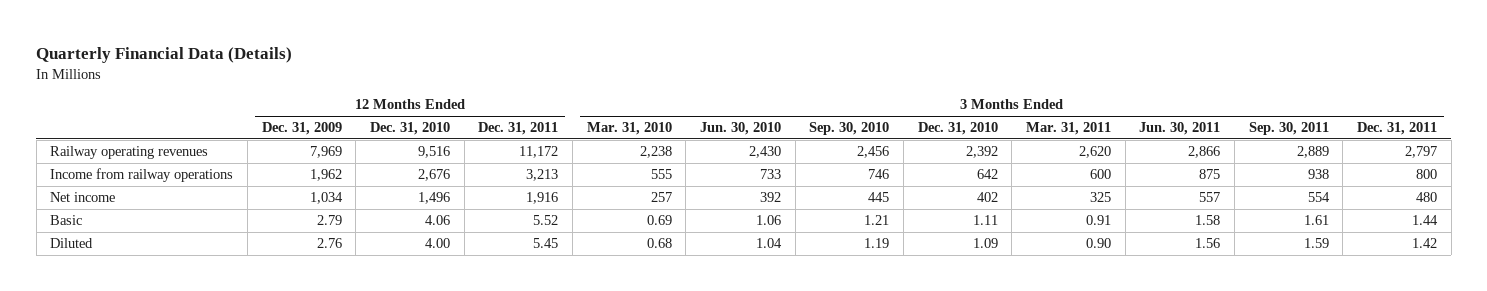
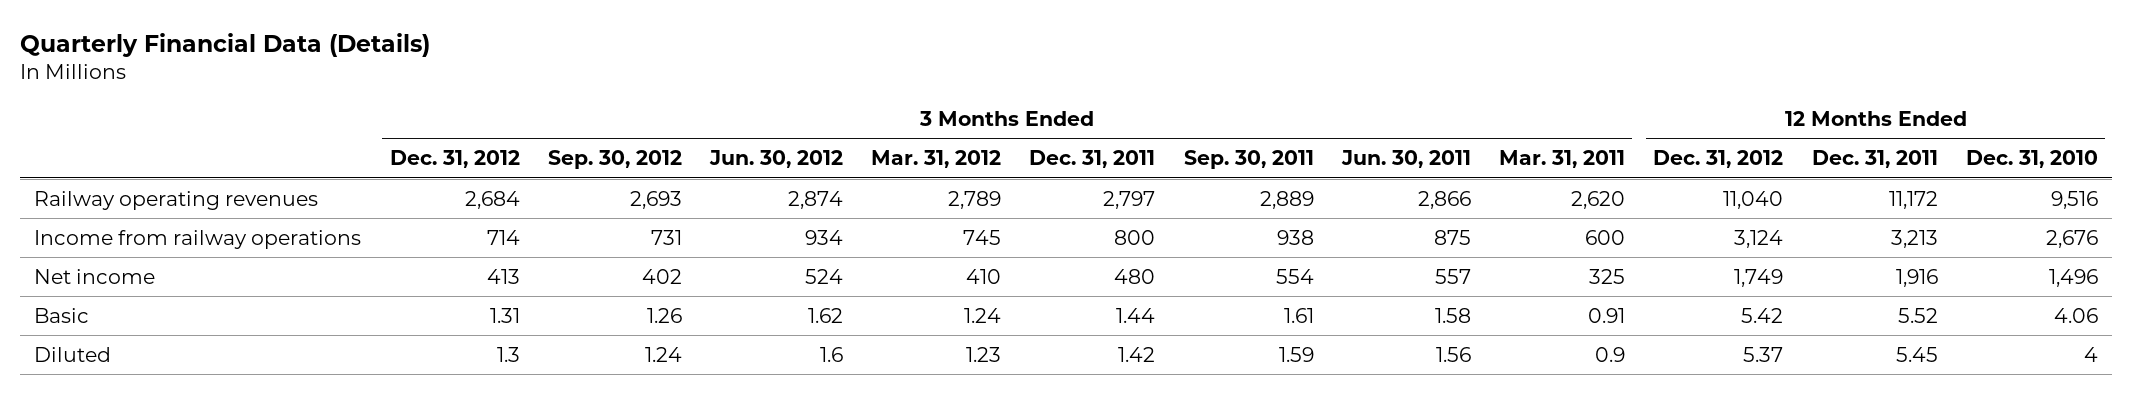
- | 12 Months Ended Dec. 31, 2009 | 12 Months Ended Dec. 31, 2010 | 12 Months Ended Dec. 31, 2011 | 3 Months Ended Mar. 31, 2010 | 3 Months Ended Jun. 30, 2010 | 3 Months Ended Sep. 30, 2010 | 3 Months Ended Dec. 31, 2010 | 3 Months Ended Mar. 31, 2011 | 3 Months Ended Jun. 30, 2011 | 3 Months Ended Sep. 30, 2011 | 3 Months Ended Dec. 31, 2011
+ | 3 Months Ended Dec. 31, 2012 | 3 Months Ended Sep. 30, 2012 | 3 Months Ended Jun. 30, 2012 | 3 Months Ended Mar. 31, 2012 | 3 Months Ended Dec. 31, 2011 | 3 Months Ended Sep. 30, 2011 | 3 Months Ended Jun. 30, 2011 | 3 Months Ended Mar. 31, 2011 | 12 Months Ended Dec. 31, 2012 | 12 Months Ended Dec. 31, 2011 | 12 Months Ended Dec. 31, 2010
- Diluted | 2.76 | 4.00 | 5.45 | 0.68 | 1.04 | 1.19 | 1.09 | 0.90 | 1.56 | 1.59 | 1.42
+ Diluted | 1.3 | 1.24 | 1.6 | 1.23 | 1.42 | 1.59 | 1.56 | 0.9 | 5.37 | 5.45 | 4

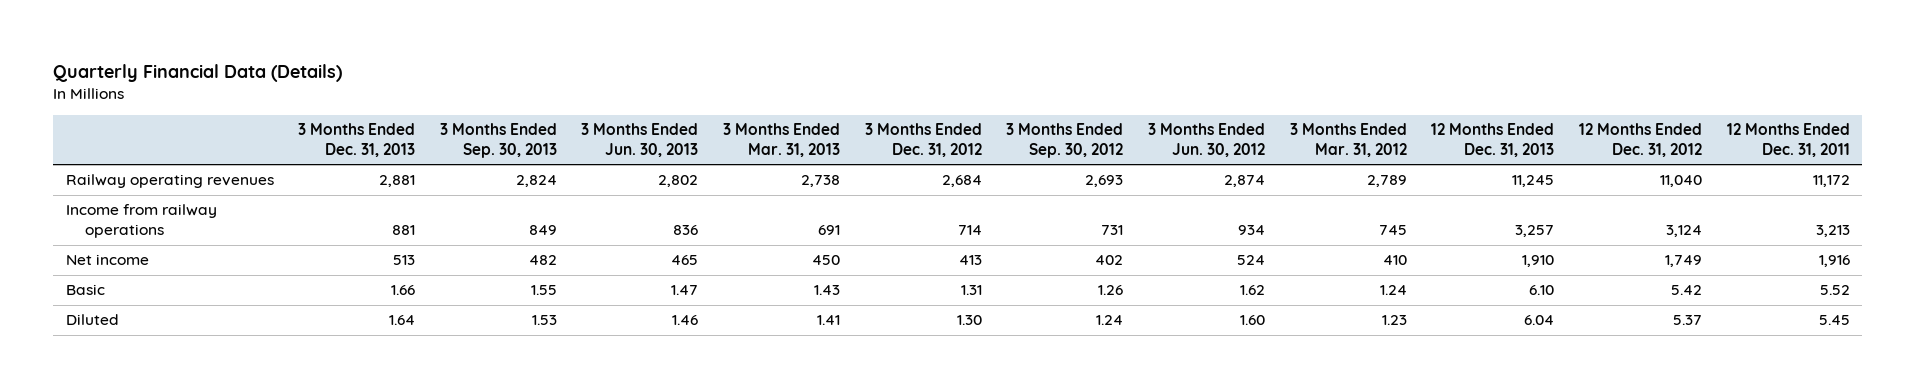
- | 3 Months Ended Dec. 31, 2012 | 3 Months Ended Sep. 30, 2012 | 3 Months Ended Jun. 30, 2012 | 3 Months Ended Mar. 31, 2012 | 3 Months Ended Dec. 31, 2011 | 3 Months Ended Sep. 30, 2011 | 3 Months Ended Jun. 30, 2011 | 3 Months Ended Mar. 31, 2011 | 12 Months Ended Dec. 31, 2012 | 12 Months Ended Dec. 31, 2011 | 12 Months Ended Dec. 31, 2010
+ | 3 Months Ended Dec. 31, 2013 | 3 Months Ended Sep. 30, 2013 | 3 Months Ended Jun. 30, 2013 | 3 Months Ended Mar. 31, 2013 | 3 Months Ended Dec. 31, 2012 | 3 Months Ended Sep. 30, 2012 | 3 Months Ended Jun. 30, 2012 | 3 Months Ended Mar. 31, 2012 | 12 Months Ended Dec. 31, 2013 | 12 Months Ended Dec. 31, 2012 | 12 Months Ended Dec. 31, 2011
- Diluted | 1.3 | 1.24 | 1.6 | 1.23 | 1.42 | 1.59 | 1.56 | 0.9 | 5.37 | 5.45 | 4
+ Diluted | 1.64 | 1.53 | 1.46 | 1.41 | 1.30 | 1.24 | 1.60 | 1.23 | 6.04 | 5.37 | 5.45

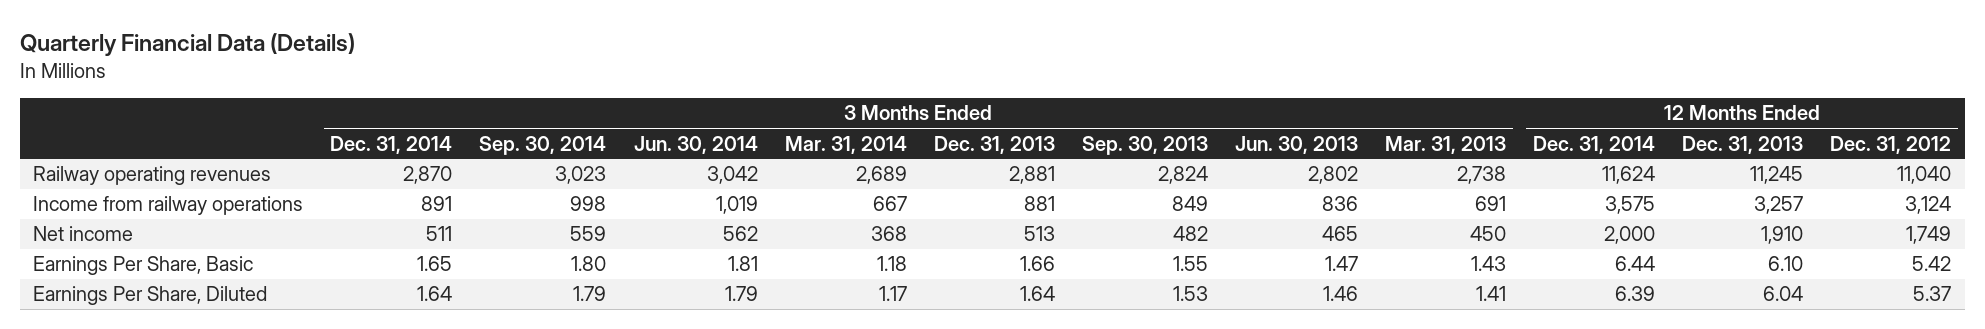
- | 3 Months Ended Dec. 31, 2013 | 3 Months Ended Sep. 30, 2013 | 3 Months Ended Jun. 30, 2013 | 3 Months Ended Mar. 31, 2013 | 3 Months Ended Dec. 31, 2012 | 3 Months Ended Sep. 30, 2012 | 3 Months Ended Jun. 30, 2012 | 3 Months Ended Mar. 31, 2012 | 12 Months Ended Dec. 31, 2013 | 12 Months Ended Dec. 31, 2012 | 12 Months Ended Dec. 31, 2011
+ | 3 Months Ended Dec. 31, 2014 | 3 Months Ended Sep. 30, 2014 | 3 Months Ended Jun. 30, 2014 | 3 Months Ended Mar. 31, 2014 | 3 Months Ended Dec. 31, 2013 | 3 Months Ended Sep. 30, 2013 | 3 Months Ended Jun. 30, 2013 | 3 Months Ended Mar. 31, 2013 | 12 Months Ended Dec. 31, 2014 | 12 Months Ended Dec. 31, 2013 | 12 Months Ended Dec. 31, 2012
- Basic | 1.66 | 1.55 | 1.47 | 1.43 | 1.31 | 1.26 | 1.62 | 1.24 | 6.10 | 5.42 | 5.52
- Diluted | 1.64 | 1.53 | 1.46 | 1.41 | 1.30 | 1.24 | 1.60 | 1.23 | 6.04 | 5.37 | 5.45
+ Earnings Per Share, Basic | 1.65 | 1.80 | 1.81 | 1.18 | 1.66 | 1.55 | 1.47 | 1.43 | 6.44 | 6.10 | 5.42
+ Earnings Per Share, Diluted | 1.64 | 1.79 | 1.79 | 1.17 | 1.64 | 1.53 | 1.46 | 1.41 | 6.39 | 6.04 | 5.37

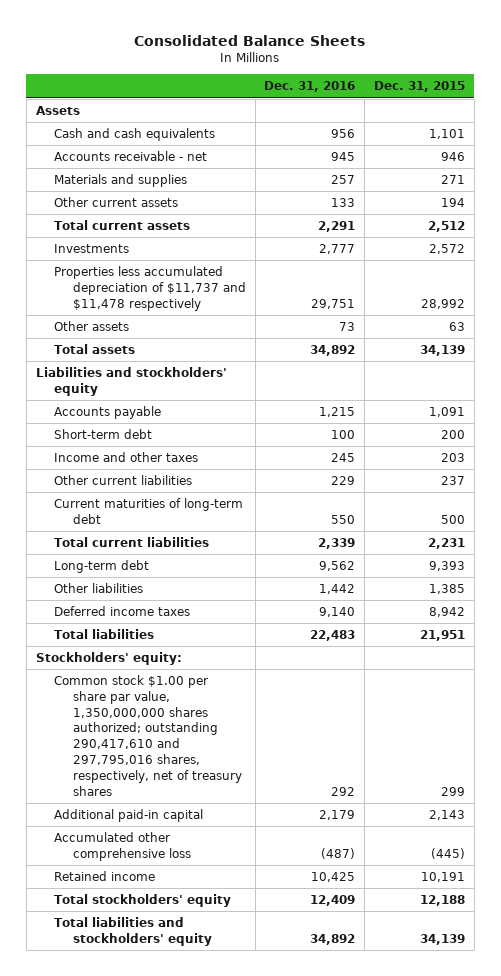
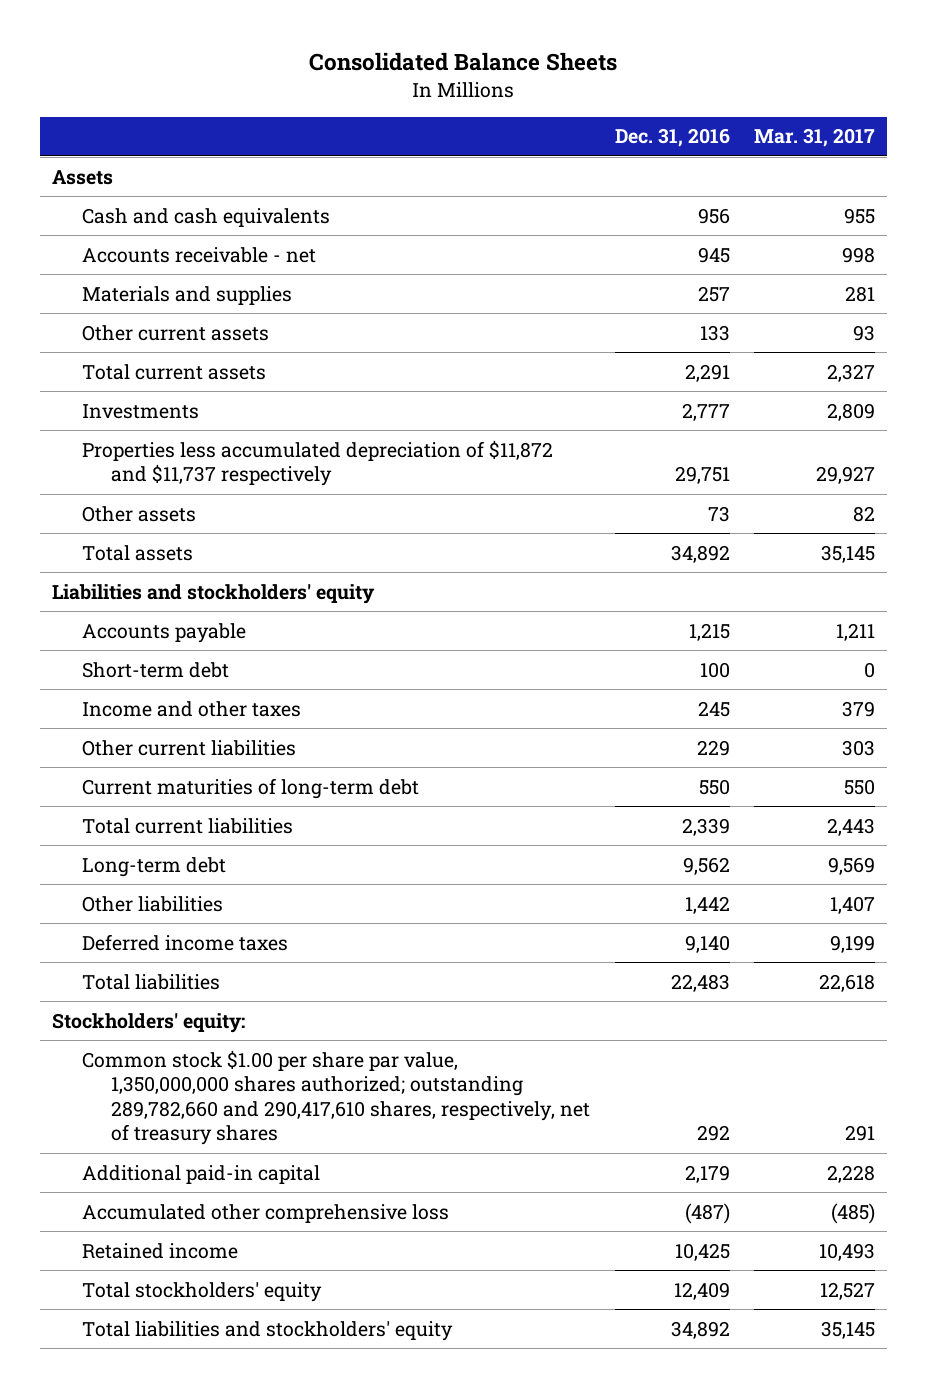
- | Dec. 31, 2016 | Dec. 31, 2015
+ | Dec. 31, 2016 | Mar. 31, 2017
- Properties less accumulated depreciation of $11,737 and $11,478 respectively | 29,751 | 28,992
+ Properties less accumulated depreciation of $11,872 and $11,737 respectively | 29,751 | 29,927
- Common stock $1.00 per share par value, 1,350,000,000 shares authorized; outstanding 290,417,610 and 297,795,016 shares, respectively, net of treasury shares | 292 | 299
+ Common stock $1.00 per share par value, 1,350,000,000 shares authorized; outstanding 289,782,660 and 290,417,610 shares, respectively, net of treasury shares | 292 | 291

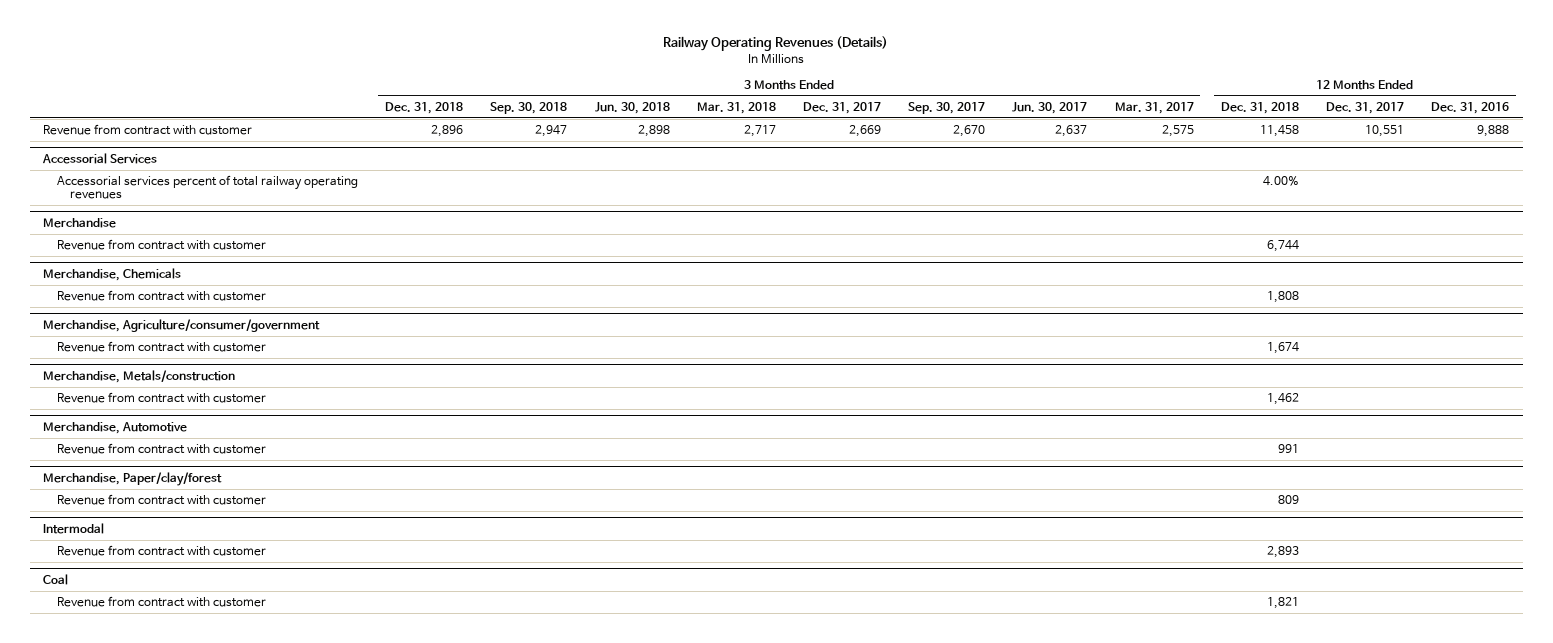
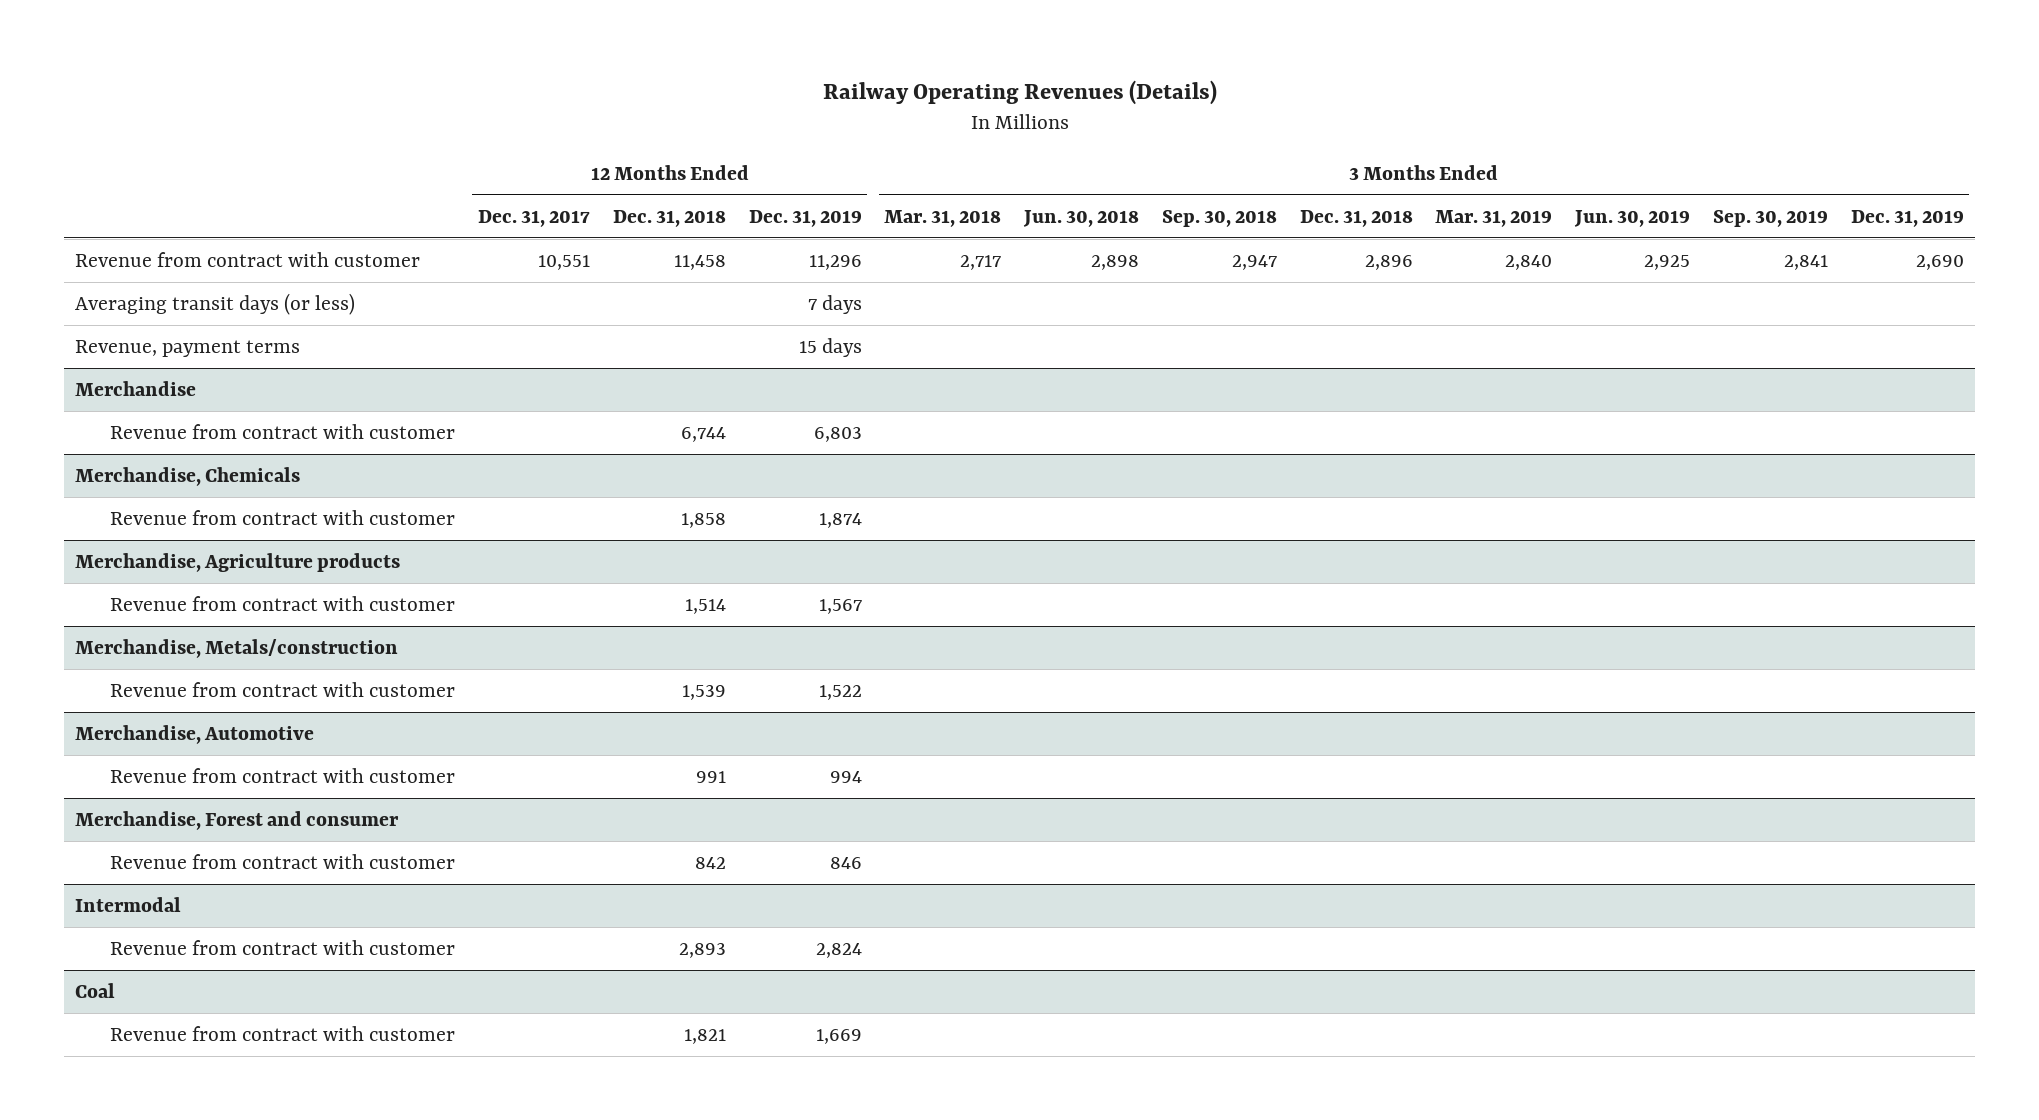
- | 3 Months Ended Dec. 31, 2018 | 3 Months Ended Sep. 30, 2018 | 3 Months Ended Jun. 30, 2018 | 3 Months Ended Mar. 31, 2018 | 3 Months Ended Dec. 31, 2017 | 3 Months Ended Sep. 30, 2017 | 3 Months Ended Jun. 30, 2017 | 3 Months Ended Mar. 31, 2017 | 12 Months Ended Dec. 31, 2018 | 12 Months Ended Dec. 31, 2017 | 12 Months Ended Dec. 31, 2016
+ | 12 Months Ended Dec. 31, 2017 | 12 Months Ended Dec. 31, 2018 | 12 Months Ended Dec. 31, 2019 | 3 Months Ended Mar. 31, 2018 | 3 Months Ended Jun. 30, 2018 | 3 Months Ended Sep. 30, 2018 | 3 Months Ended Dec. 31, 2018 | 3 Months Ended Mar. 31, 2019 | 3 Months Ended Jun. 30, 2019 | 3 Months Ended Sep. 30, 2019 | 3 Months Ended Dec. 31, 2019
- Accessorial Services
- Accessorial services percent of total railway operating revenues | | | | | | | | | 4.00% | |
+ Averaging transit days (or less) | | | 7 days | | | | | | | |
+ Revenue, payment terms | | | 15 days | | | | | | | |
@ Merchandise, Chemicals
- Revenue from contract with customer | | | | | | | | | 1,808 | |
- Merchandise, Agriculture/consumer/government
- Revenue from contract with customer | | | | | | | | | 1,674 | |
@ Merchandise, Chemicals
+ Revenue from contract with customer | | 1,858 | 1,874 | | | | | | | |
+ Merchandise, Agriculture products
+ Revenue from contract with customer | | 1,514 | 1,567 | | | | | | | |
@ Merchandise, Metals/construction
- Revenue from contract with customer | | | | | | | | | 1,462 | |
+ Revenue from contract with customer | | 1,539 | 1,522 | | | | | | | |
- Merchandise, Paper/clay/forest
- Revenue from contract with customer | | | | | | | | | 809 | |
+ Merchandise, Forest and consumer
+ Revenue from contract with customer | | 842 | 846 | | | | | | | |

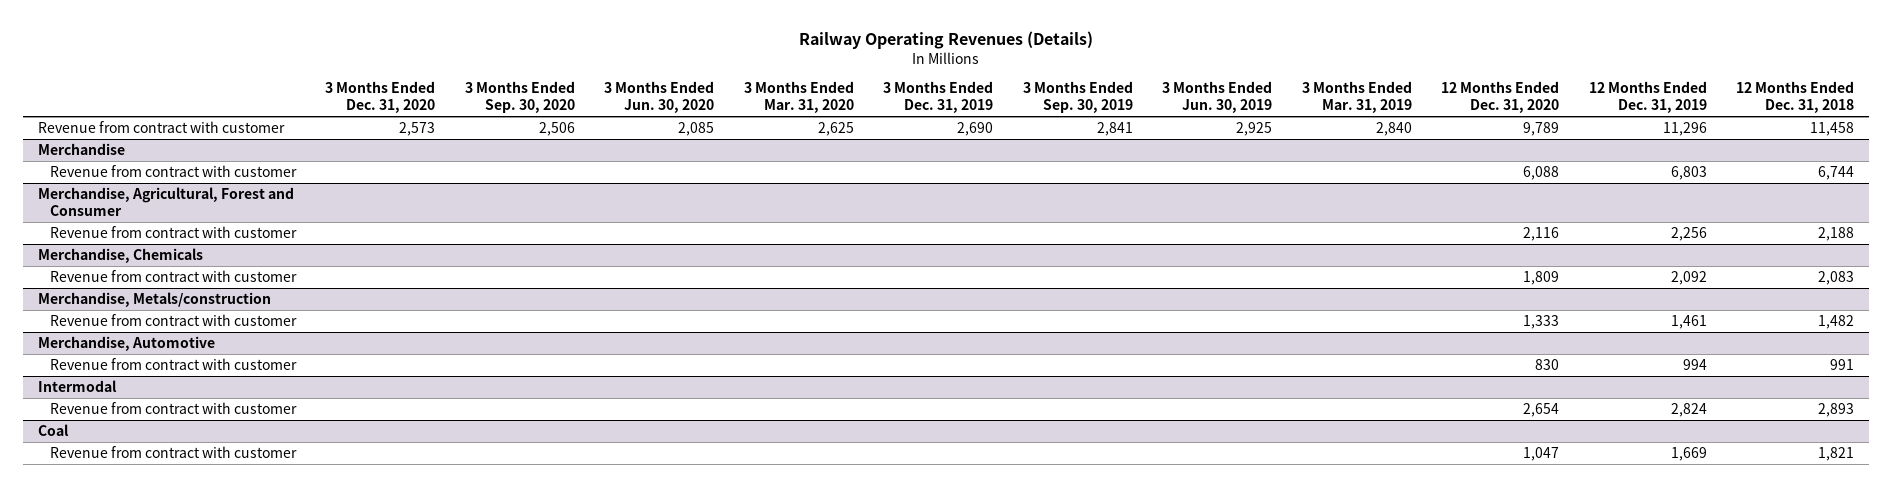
- | 12 Months Ended Dec. 31, 2017 | 12 Months Ended Dec. 31, 2018 | 12 Months Ended Dec. 31, 2019 | 3 Months Ended Mar. 31, 2018 | 3 Months Ended Jun. 30, 2018 | 3 Months Ended Sep. 30, 2018 | 3 Months Ended Dec. 31, 2018 | 3 Months Ended Mar. 31, 2019 | 3 Months Ended Jun. 30, 2019 | 3 Months Ended Sep. 30, 2019 | 3 Months Ended Dec. 31, 2019
+ | 3 Months Ended Dec. 31, 2020 | 3 Months Ended Sep. 30, 2020 | 3 Months Ended Jun. 30, 2020 | 3 Months Ended Mar. 31, 2020 | 3 Months Ended Dec. 31, 2019 | 3 Months Ended Sep. 30, 2019 | 3 Months Ended Jun. 30, 2019 | 3 Months Ended Mar. 31, 2019 | 12 Months Ended Dec. 31, 2020 | 12 Months Ended Dec. 31, 2019 | 12 Months Ended Dec. 31, 2018
- Averaging transit days (or less) | | | 7 days | | | | | | | |
- Revenue, payment terms | | | 15 days | | | | | | | |
+ Merchandise, Agricultural, Forest and Consumer
+ Revenue from contract with customer | | | | | | | | | 2,116 | 2,256 | 2,188
@ Merchandise, Chemicals
- Revenue from contract with customer | | 1,858 | 1,874 | | | | | | | |
- Merchandise, Agriculture products
- Revenue from contract with customer | | 1,514 | 1,567 | | | | | | | |
@ Merchandise, Chemicals
+ Revenue from contract with customer | | | | | | | | | 1,809 | 2,092 | 2,083
@ Merchandise, Metals/construction
- Revenue from contract with customer | | 1,539 | 1,522 | | | | | | | |
+ Revenue from contract with customer | | | | | | | | | 1,333 | 1,461 | 1,482
- Merchandise, Forest and consumer
- Revenue from contract with customer | | 842 | 846 | | | | | | | |

